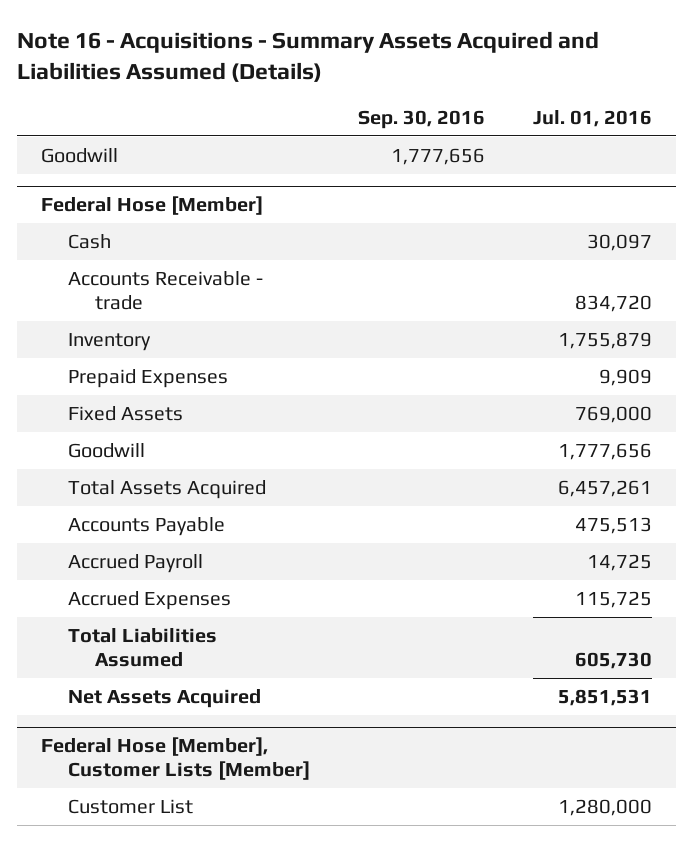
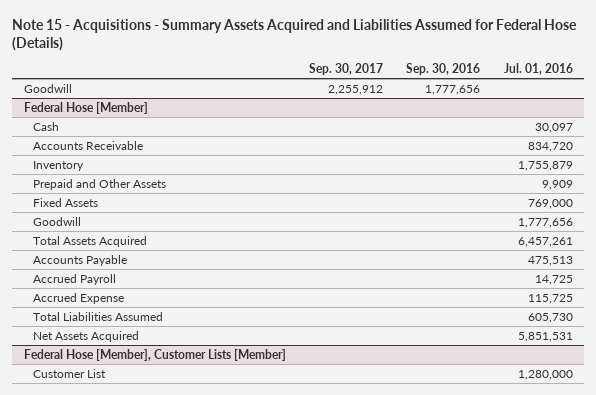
- Note 16 - Acquisitions - Summary Assets Acquired and Liabilities Assumed (Details)
+ Note 15 - Acquisitions - Summary Assets Acquired and Liabilities Assumed for Federal Hose (Details)
- | Sep. 30, 2016 | Jul. 01, 2016
+ | Sep. 30, 2017 | Sep. 30, 2016 | Jul. 01, 2016
@ Federal Hose [Member]
- Accounts Receivable - trade | | 834,720
+ Accounts Receivable | | | 834,720
- Prepaid Expenses | | 9,909
+ Prepaid and Other Assets | | | 9,909
- Accrued Expenses | | 115,725
+ Accrued Expense | | | 115,725

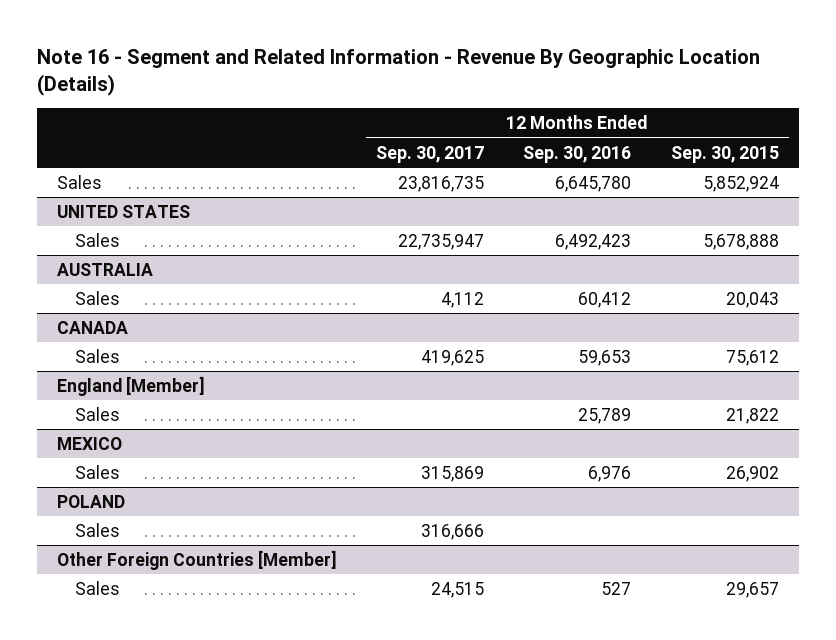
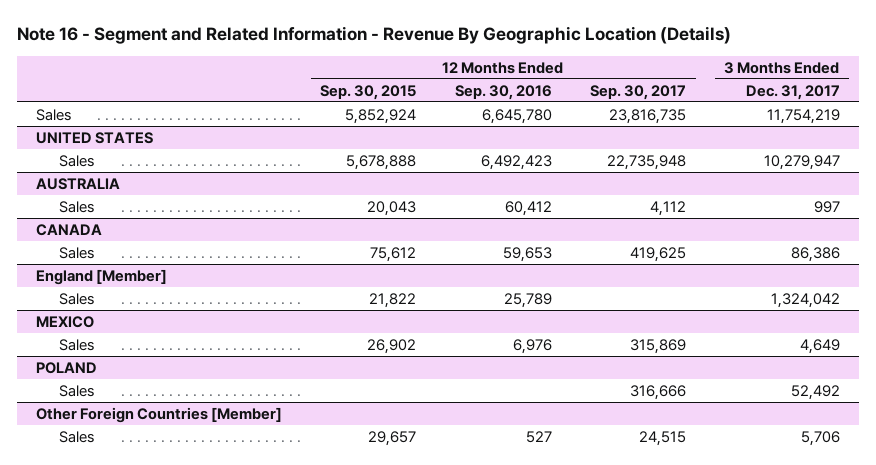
- | 12 Months Ended Sep. 30, 2017 | 12 Months Ended Sep. 30, 2016 | 12 Months Ended Sep. 30, 2015
+ | 12 Months Ended Sep. 30, 2015 | 12 Months Ended Sep. 30, 2016 | 12 Months Ended Sep. 30, 2017 | 3 Months Ended Dec. 31, 2017
@ UNITED STATES
- Sales | 22,735,947 | 6,492,423 | 5,678,888
+ Sales | 5,678,888 | 6,492,423 | 22,735,948 | 10,279,947

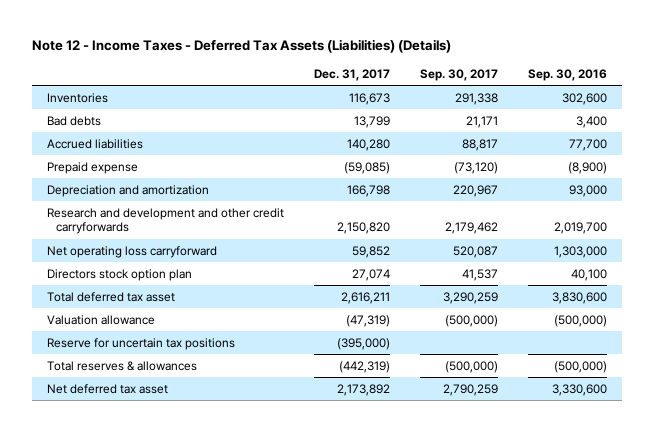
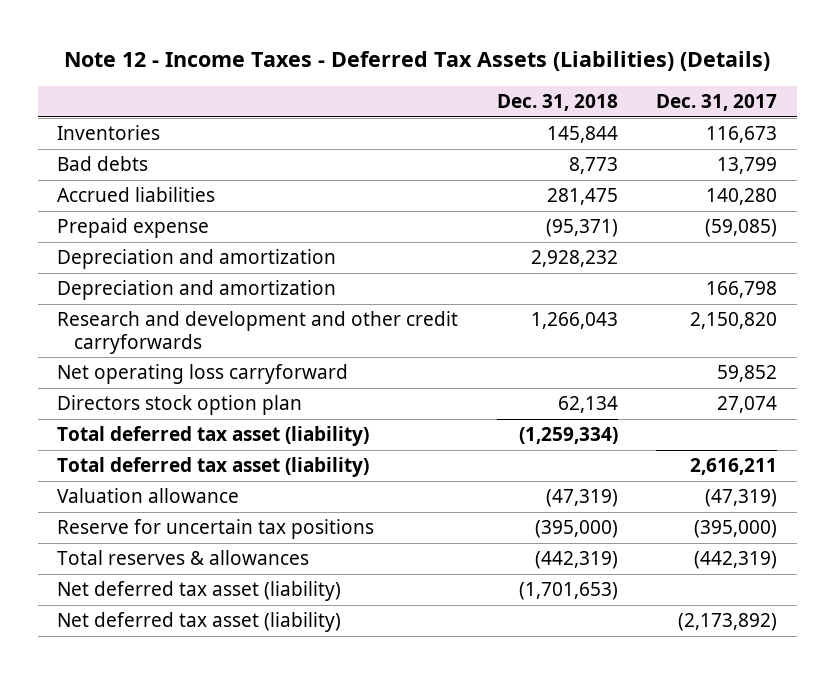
- | Dec. 31, 2017 | Sep. 30, 2017 | Sep. 30, 2016
+ | Dec. 31, 2018 | Dec. 31, 2017
+ Depreciation and amortization | 2,928,232 |
- Total deferred tax asset | 2,616,211 | 3,290,259 | 3,830,600
+ Total deferred tax asset (liability) | (1,259,334) |
+ Total deferred tax asset (liability) | | 2,616,211
- Net deferred tax asset | 2,173,892 | 2,790,259 | 3,330,600
+ Net deferred tax asset (liability) | (1,701,653) |
+ Net deferred tax asset (liability) | | (2,173,892)

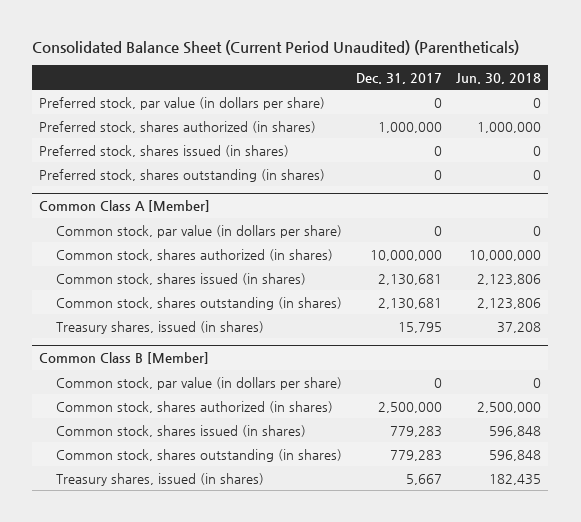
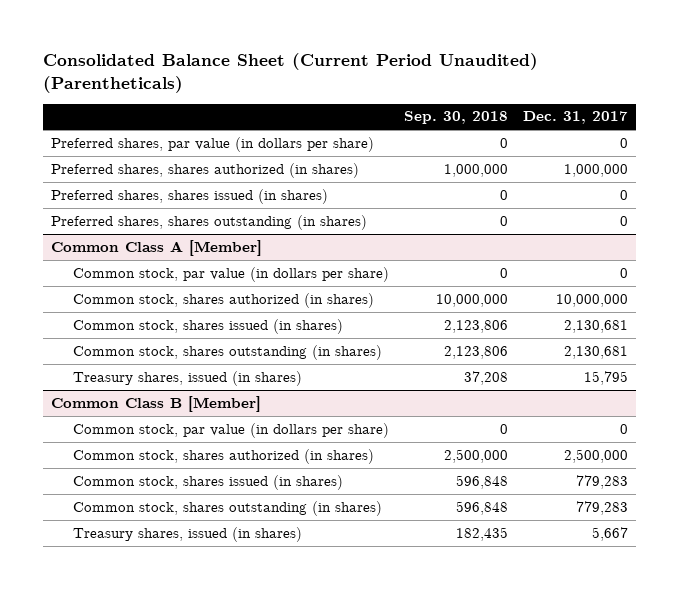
- | Dec. 31, 2017 | Jun. 30, 2018
+ | Sep. 30, 2018 | Dec. 31, 2017
- Preferred stock, par value (in dollars per share) | 0 | 0
- Preferred stock, shares authorized (in shares) | 1,000,000 | 1,000,000
- Preferred stock, shares issued (in shares) | 0 | 0
- Preferred stock, shares outstanding (in shares) | 0 | 0
+ Preferred shares, par value (in dollars per share) | 0 | 0
+ Preferred shares, shares authorized (in shares) | 1,000,000 | 1,000,000
+ Preferred shares, shares issued (in shares) | 0 | 0
+ Preferred shares, shares outstanding (in shares) | 0 | 0

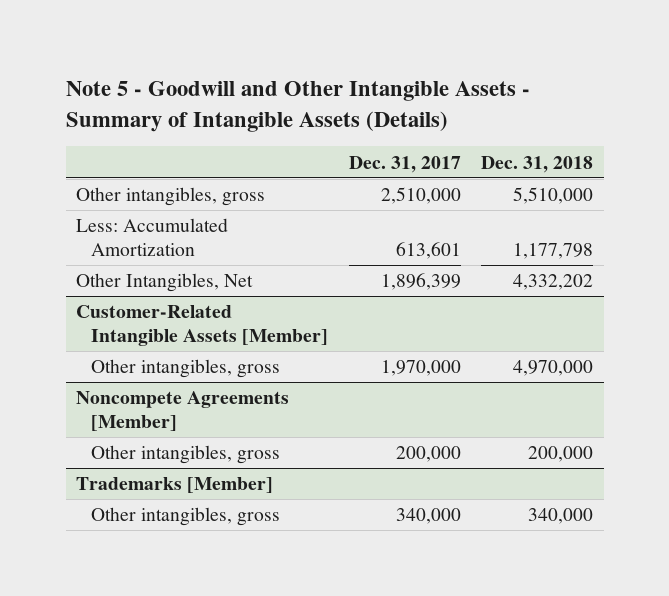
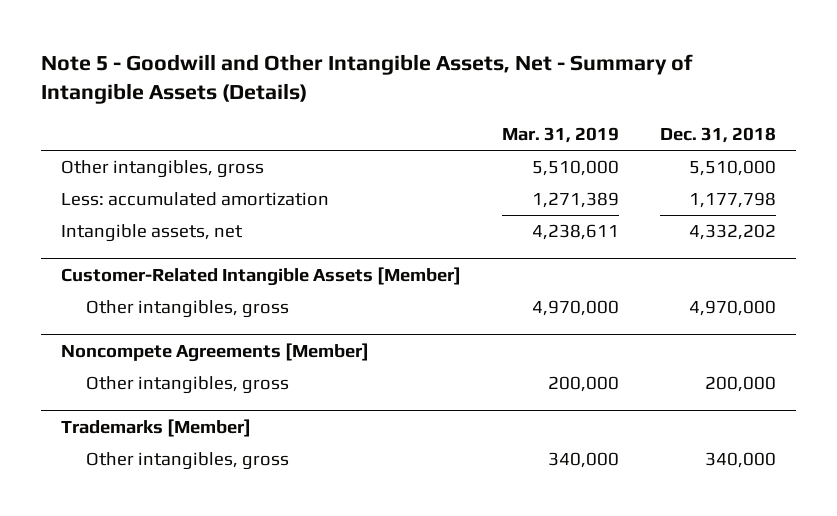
- Note 5 - Goodwill and Other Intangible Assets - Summary of Intangible Assets (Details)
+ Note 5 - Goodwill and Other Intangible Assets, Net - Summary of Intangible Assets (Details)
- | Dec. 31, 2017 | Dec. 31, 2018
+ | Mar. 31, 2019 | Dec. 31, 2018
- Less: Accumulated Amortization | 613,601 | 1,177,798
- Other Intangibles, Net | 1,896,399 | 4,332,202
+ Less: accumulated amortization | 1,271,389 | 1,177,798
+ Intangible assets, net | 4,238,611 | 4,332,202

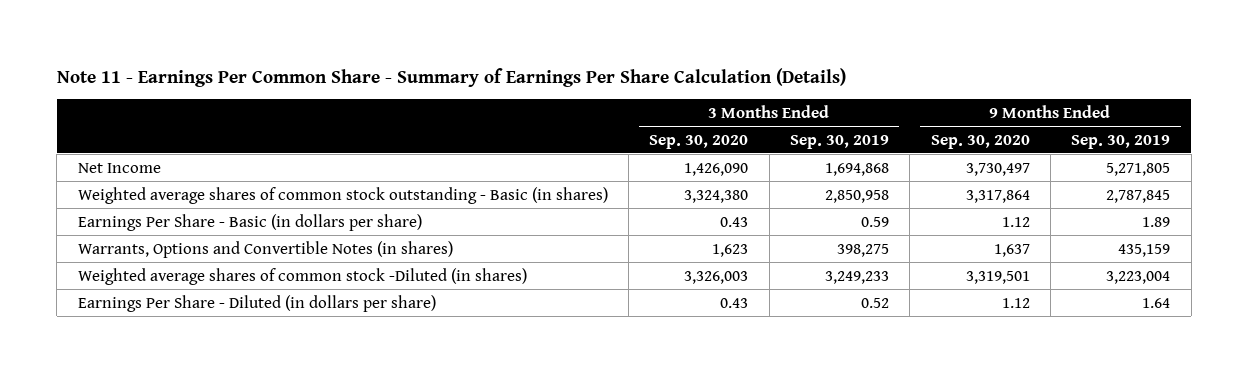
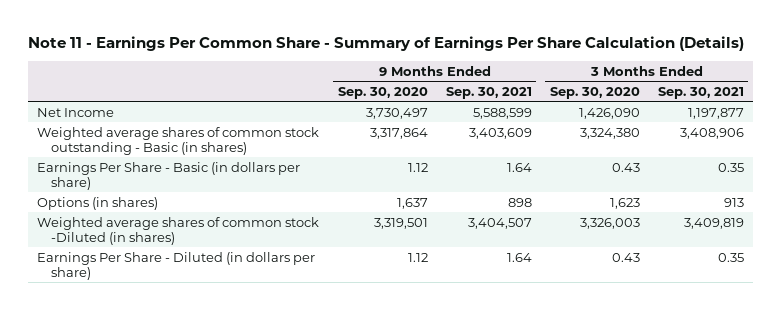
- | 3 Months Ended Sep. 30, 2020 | 3 Months Ended Sep. 30, 2019 | 9 Months Ended Sep. 30, 2020 | 9 Months Ended Sep. 30, 2019
+ | 9 Months Ended Sep. 30, 2020 | 9 Months Ended Sep. 30, 2021 | 3 Months Ended Sep. 30, 2020 | 3 Months Ended Sep. 30, 2021
- Warrants, Options and Convertible Notes (in shares) | 1,623 | 398,275 | 1,637 | 435,159
+ Options (in shares) | 1,637 | 898 | 1,623 | 913

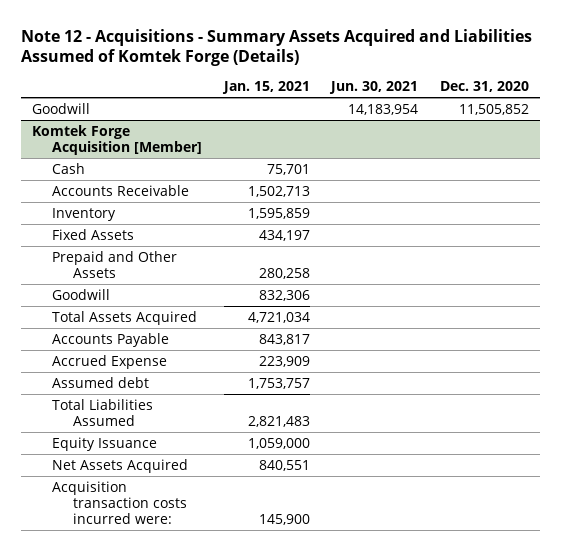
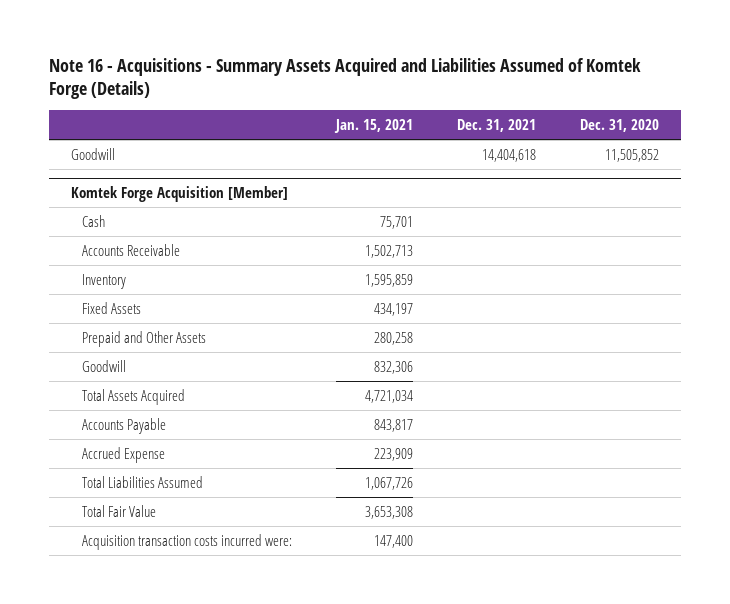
- Note 12 - Acquisitions - Summary Assets Acquired and Liabilities Assumed of Komtek Forge (Details)
+ Note 16 - Acquisitions - Summary Assets Acquired and Liabilities Assumed of Komtek Forge (Details)
- | Jan. 15, 2021 | Jun. 30, 2021 | Dec. 31, 2020
+ | Jan. 15, 2021 | Dec. 31, 2021 | Dec. 31, 2020
@ Komtek Forge Acquisition [Member]
- Assumed debt | 1,753,757 | |
- Total Liabilities Assumed | 2,821,483 | |
- Equity Issuance | 1,059,000 | |
- Net Assets Acquired | 840,551 | |
- Acquisition transaction costs incurred were: | 145,900 | |
+ Total Liabilities Assumed | 1,067,726 | |
+ Total Fair Value | 3,653,308 | |
+ Acquisition transaction costs incurred were: | 147,400 | |

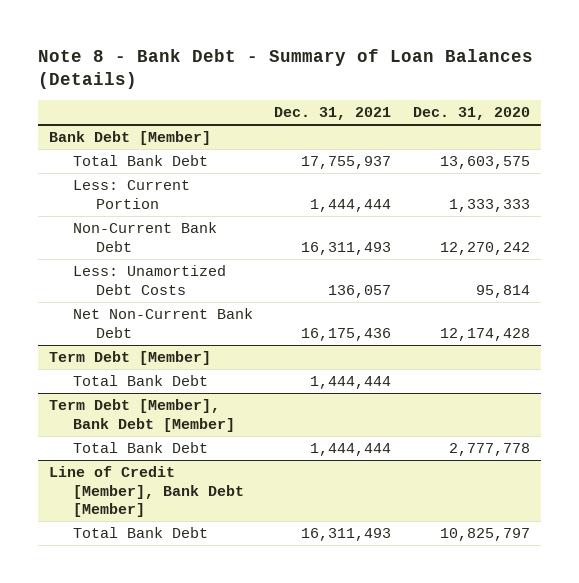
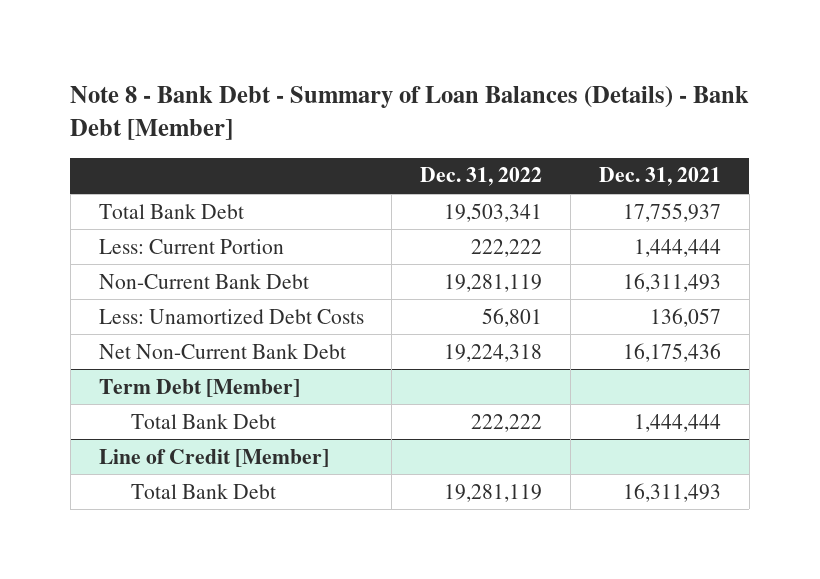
- Note 8 - Bank Debt - Summary of Loan Balances (Details)
+ Note 8 - Bank Debt - Summary of Loan Balances (Details) - Bank Debt [Member]
- | Dec. 31, 2021 | Dec. 31, 2020
+ | Dec. 31, 2022 | Dec. 31, 2021
- Bank Debt [Member]
- Term Debt [Member], Bank Debt [Member]
- Total Bank Debt | 1,444,444 | 2,777,778
- Line of Credit [Member], Bank Debt [Member]
+ Line of Credit [Member]

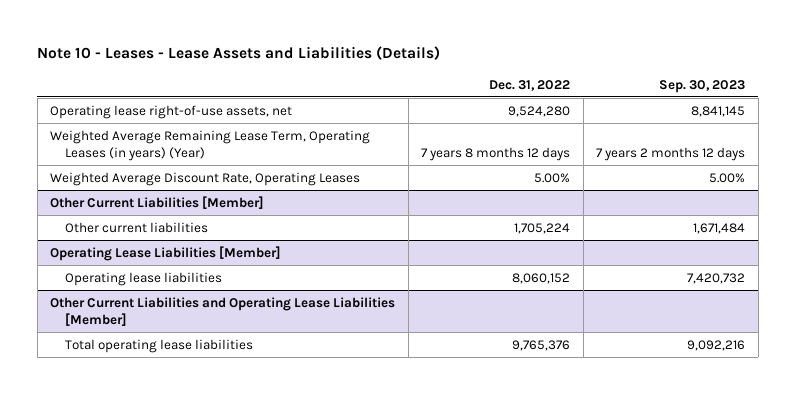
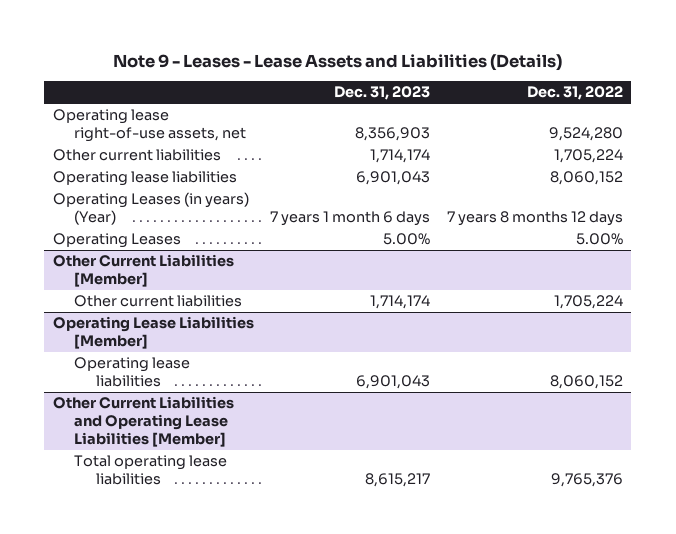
- Note 10 - Leases - Lease Assets and Liabilities (Details)
+ Note 9 - Leases - Lease Assets and Liabilities (Details)
- | Dec. 31, 2022 | Sep. 30, 2023
+ | Dec. 31, 2023 | Dec. 31, 2022
- Weighted Average Remaining Lease Term, Operating Leases (in years) (Year) | 7 years 8 months 12 days | 7 years 2 months 12 days
- Weighted Average Discount Rate, Operating Leases | 5.00% | 5.00%
+ Other current liabilities | 1,714,174 | 1,705,224
+ Operating lease liabilities | 6,901,043 | 8,060,152
+ Operating Leases (in years) (Year) | 7 years 1 month 6 days | 7 years 8 months 12 days
+ Operating Leases | 5.00% | 5.00%

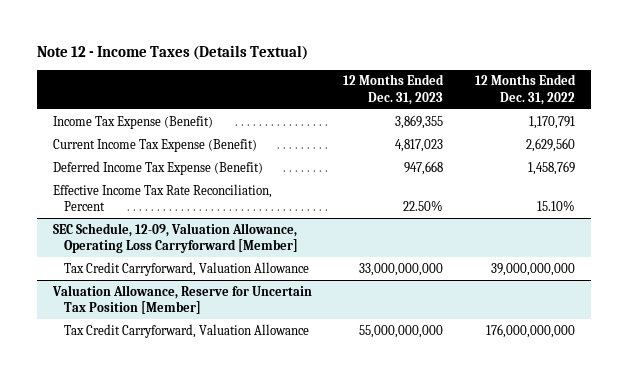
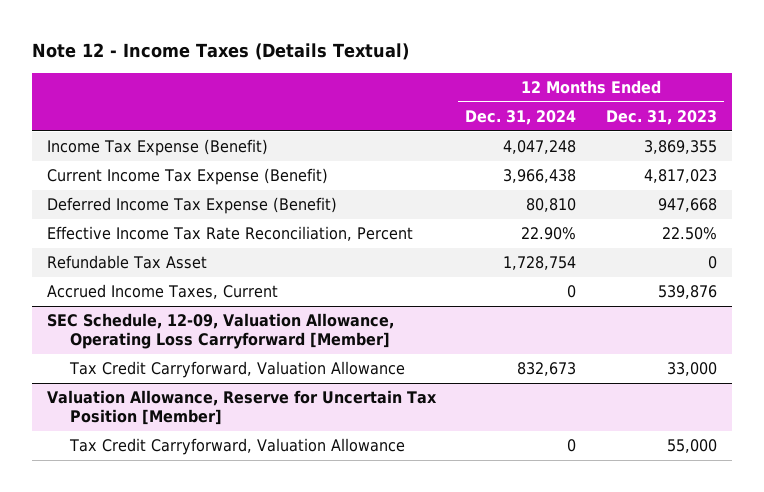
- | 12 Months Ended Dec. 31, 2023 | 12 Months Ended Dec. 31, 2022
+ | 12 Months Ended Dec. 31, 2024 | 12 Months Ended Dec. 31, 2023
+ Refundable Tax Asset | 1,728,754 | 0
+ Accrued Income Taxes, Current | 0 | 539,876
@ SEC Schedule, 12-09, Valuation Allowance, Operating Loss Carryforward [Member]
- Tax Credit Carryforward, Valuation Allowance | 33,000,000,000 | 39,000,000,000
+ Tax Credit Carryforward, Valuation Allowance | 832,673 | 33,000
@ Valuation Allowance, Reserve for Uncertain Tax Position [Member]
- Tax Credit Carryforward, Valuation Allowance | 55,000,000,000 | 176,000,000,000
+ Tax Credit Carryforward, Valuation Allowance | 0 | 55,000

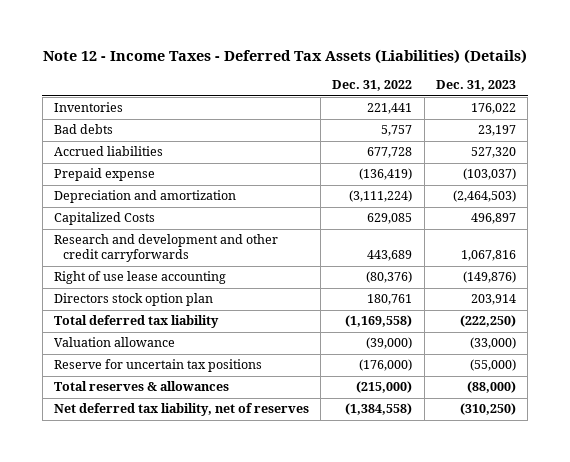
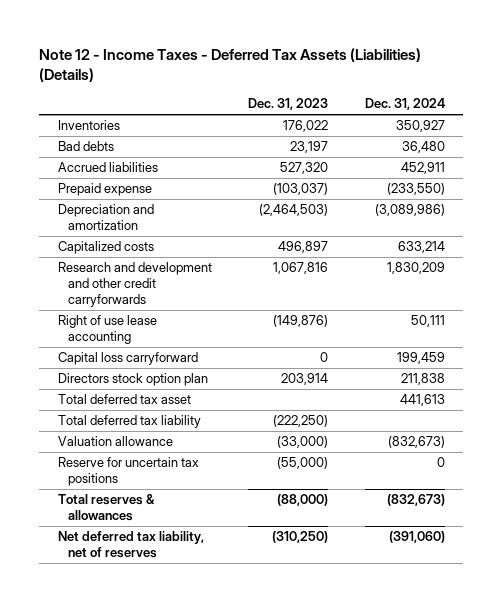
- | Dec. 31, 2022 | Dec. 31, 2023
+ | Dec. 31, 2023 | Dec. 31, 2024
- Capitalized Costs | 629,085 | 496,897
+ Capitalized costs | 496,897 | 633,214
+ Capital loss carryforward | 0 | 199,459
+ Total deferred tax asset | | 441,613

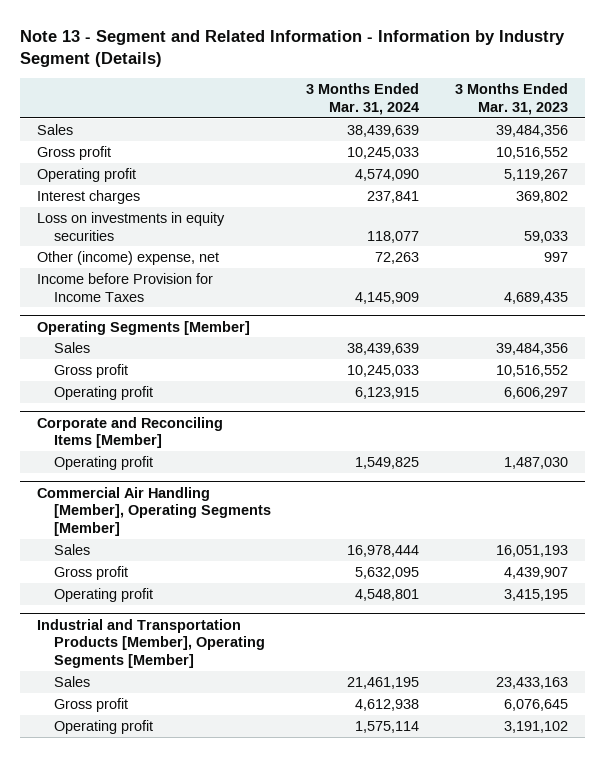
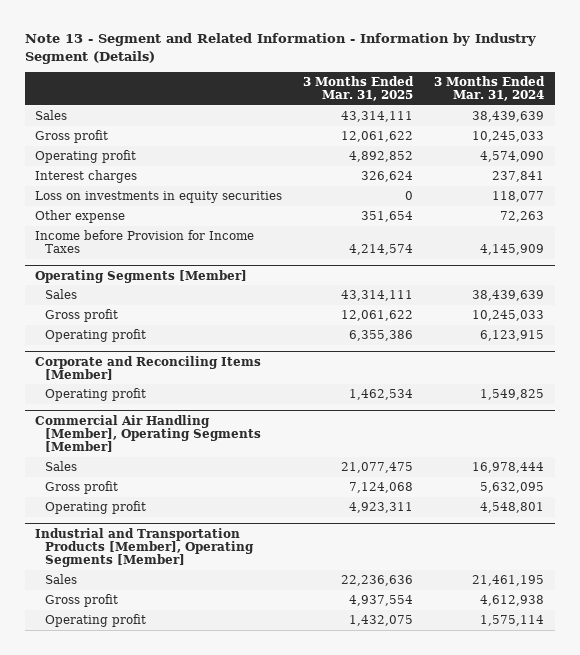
- | 3 Months Ended Mar. 31, 2024 | 3 Months Ended Mar. 31, 2023
+ | 3 Months Ended Mar. 31, 2025 | 3 Months Ended Mar. 31, 2024
- Other (income) expense, net | 72,263 | 997
+ Other expense | 351,654 | 72,263

